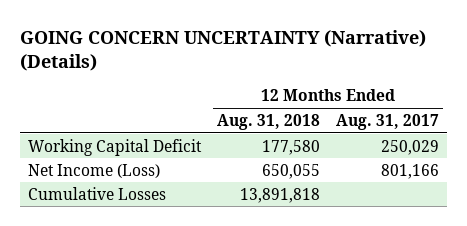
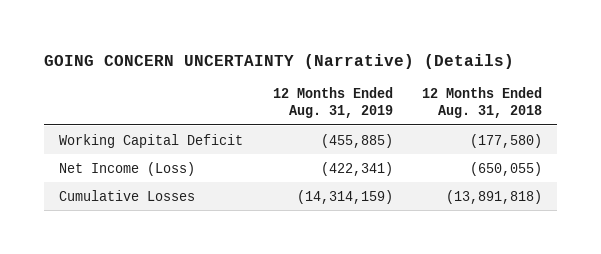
- | 12 Months Ended Aug. 31, 2018 | 12 Months Ended Aug. 31, 2017
+ | 12 Months Ended Aug. 31, 2019 | 12 Months Ended Aug. 31, 2018
- Working Capital Deficit | 177,580 | 250,029
- Net Income (Loss) | 650,055 | 801,166
- Cumulative Losses | 13,891,818 |
+ Working Capital Deficit | (455,885) | (177,580)
+ Net Income (Loss) | (422,341) | (650,055)
+ Cumulative Losses | (14,314,159) | (13,891,818)

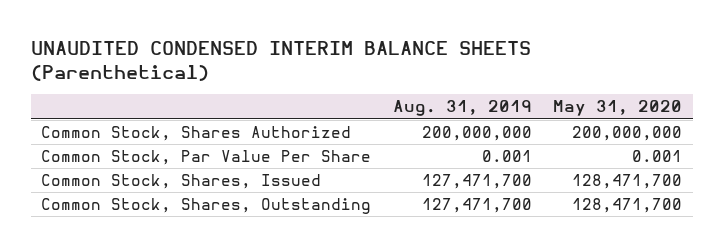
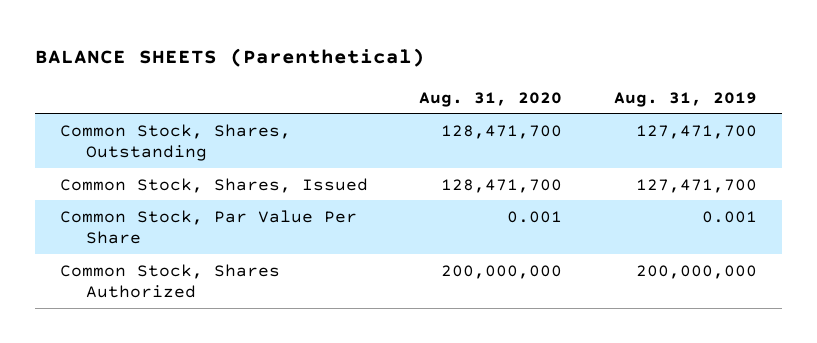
- UNAUDITED CONDENSED INTERIM BALANCE SHEETS (Parenthetical)
+ BALANCE SHEETS (Parenthetical)
- | Aug. 31, 2019 | May 31, 2020
+ | Aug. 31, 2020 | Aug. 31, 2019
moved down: Common Stock, Shares, Issued | 128,471,700 | 127,471,700
moved down: Common Stock, Par Value Per Share | 0.001 | 0.001
moved down: Common Stock, Shares Authorized | 200,000,000 | 200,000,000

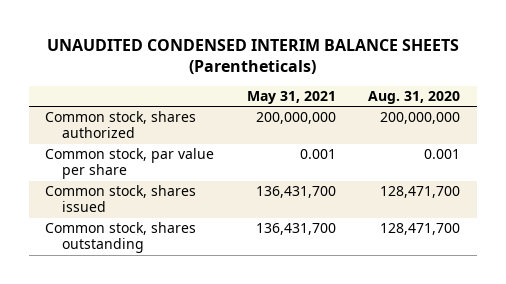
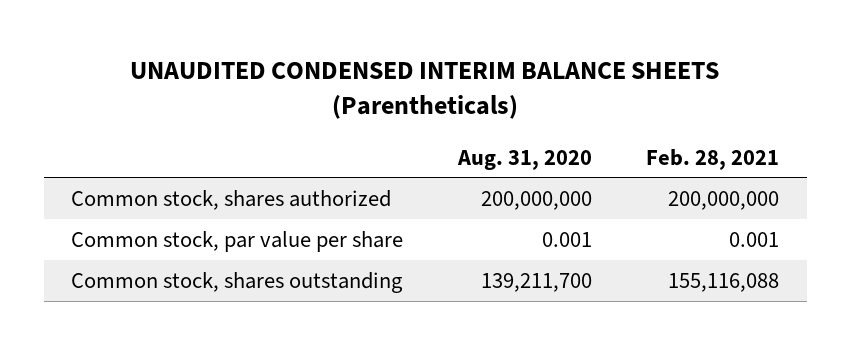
- | May 31, 2021 | Aug. 31, 2020
+ | Aug. 31, 2020 | Feb. 28, 2021
- Common stock, shares issued | 136,431,700 | 128,471,700
- Common stock, shares outstanding | 136,431,700 | 128,471,700
+ Common stock, shares outstanding | 139,211,700 | 155,116,088

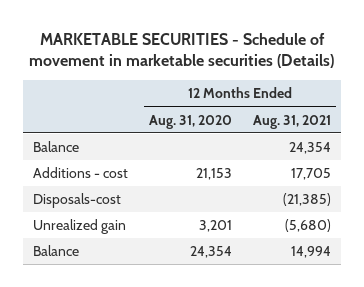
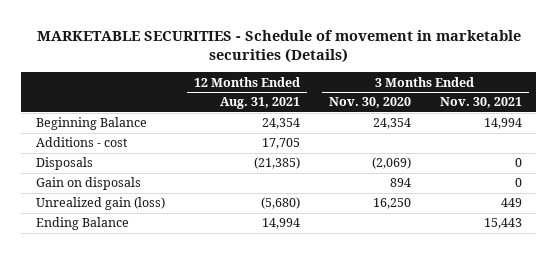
- | 12 Months Ended Aug. 31, 2020 | 12 Months Ended Aug. 31, 2021
+ | 12 Months Ended Aug. 31, 2021 | 3 Months Ended Nov. 30, 2020 | 3 Months Ended Nov. 30, 2021
- Balance | | 24,354
+ Beginning Balance | 24,354 | 24,354 | 14,994
- Disposals-cost | | (21,385)
- Unrealized gain | 3,201 | (5,680)
- Balance | 24,354 | 14,994
+ Disposals | (21,385) | (2,069) | 0
+ Gain on disposals | | 894 | 0
+ Unrealized gain (loss) | (5,680) | 16,250 | 449
+ Ending Balance | 14,994 | | 15,443

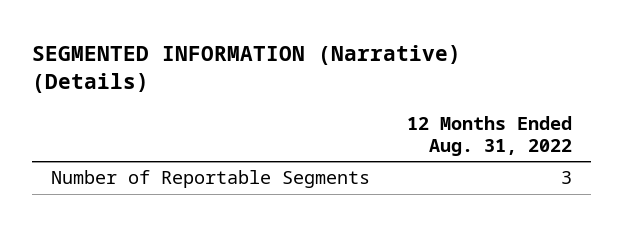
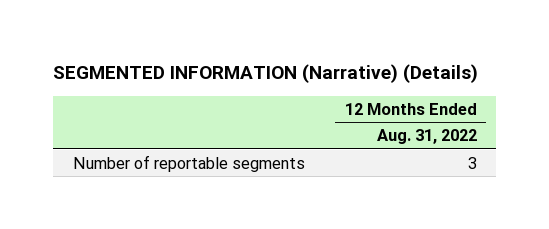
- Number of Reportable Segments | 3
+ Number of reportable segments | 3

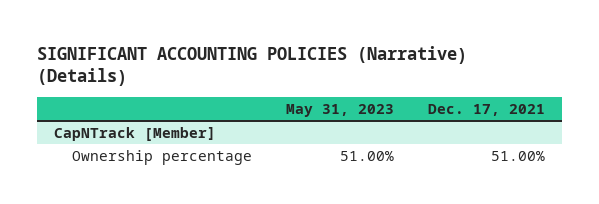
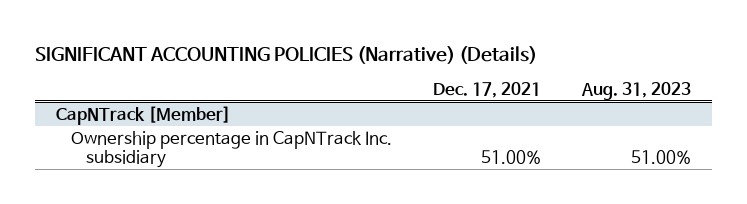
- | May 31, 2023 | Dec. 17, 2021
+ | Dec. 17, 2021 | Aug. 31, 2023
@ CapNTrack [Member]
- Ownership percentage | 51.00% | 51.00%
+ Ownership percentage in CapNTrack Inc. subsidiary | 51.00% | 51.00%

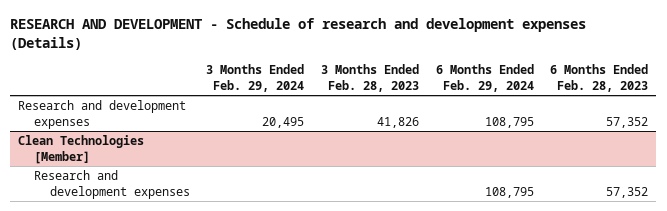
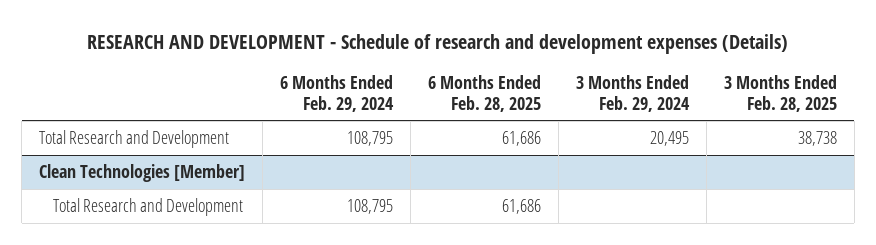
- | 3 Months Ended Feb. 29, 2024 | 3 Months Ended Feb. 28, 2023 | 6 Months Ended Feb. 29, 2024 | 6 Months Ended Feb. 28, 2023
+ | 6 Months Ended Feb. 29, 2024 | 6 Months Ended Feb. 28, 2025 | 3 Months Ended Feb. 29, 2024 | 3 Months Ended Feb. 28, 2025
- Research and development expenses | 20,495 | 41,826 | 108,795 | 57,352
+ Total Research and Development | 108,795 | 61,686 | 20,495 | 38,738
@ Clean Technologies [Member]
- Research and development expenses | | | 108,795 | 57,352
+ Total Research and Development | 108,795 | 61,686 | |

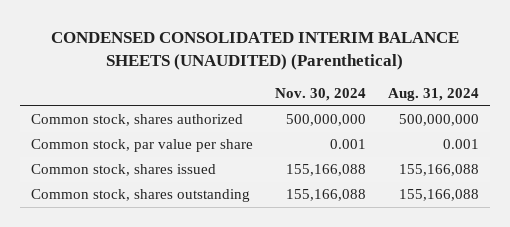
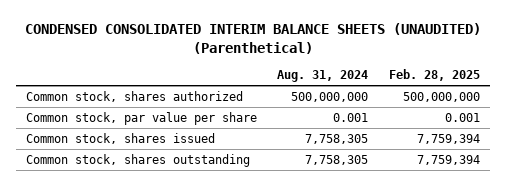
- | Nov. 30, 2024 | Aug. 31, 2024
+ | Aug. 31, 2024 | Feb. 28, 2025
- Common stock, shares issued | 155,166,088 | 155,166,088
- Common stock, shares outstanding | 155,166,088 | 155,166,088
+ Common stock, shares issued | 7,758,305 | 7,759,394
+ Common stock, shares outstanding | 7,758,305 | 7,759,394

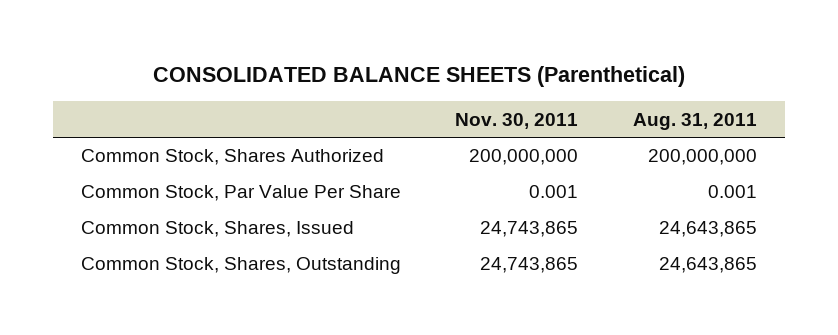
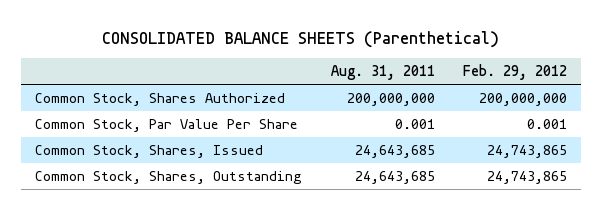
- | Nov. 30, 2011 | Aug. 31, 2011
+ | Aug. 31, 2011 | Feb. 29, 2012
- Common Stock, Shares, Issued | 24,743,865 | 24,643,865
- Common Stock, Shares, Outstanding | 24,743,865 | 24,643,865
+ Common Stock, Shares, Issued | 24,643,685 | 24,743,865
+ Common Stock, Shares, Outstanding | 24,643,685 | 24,743,865

